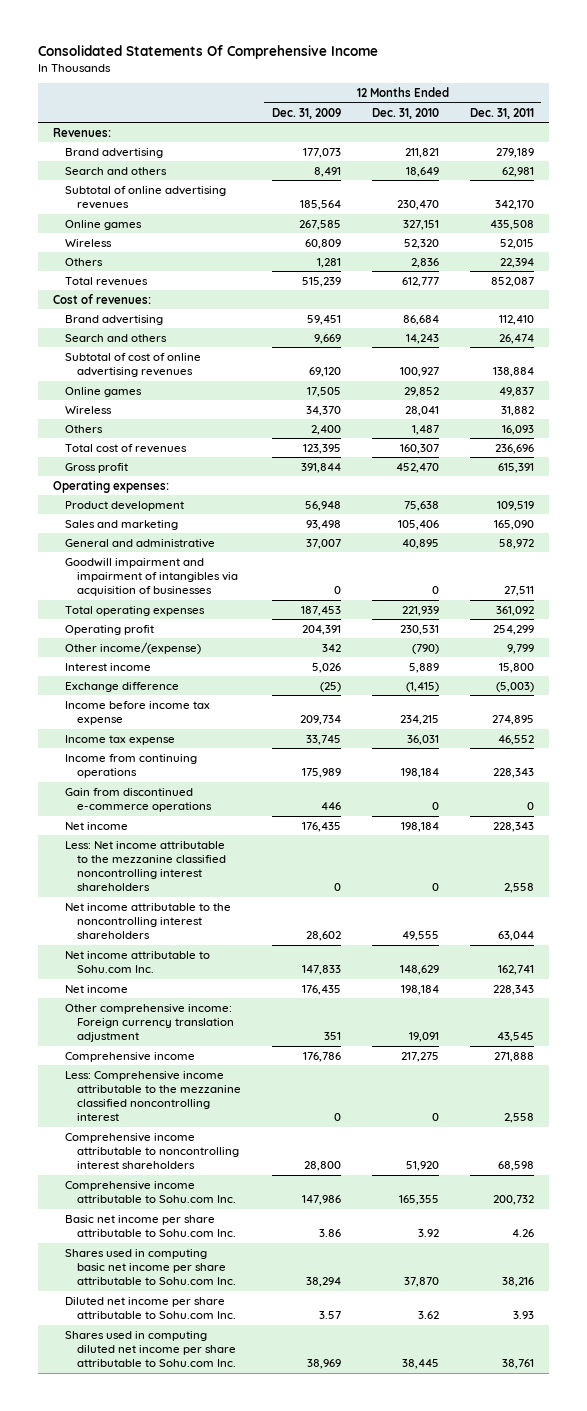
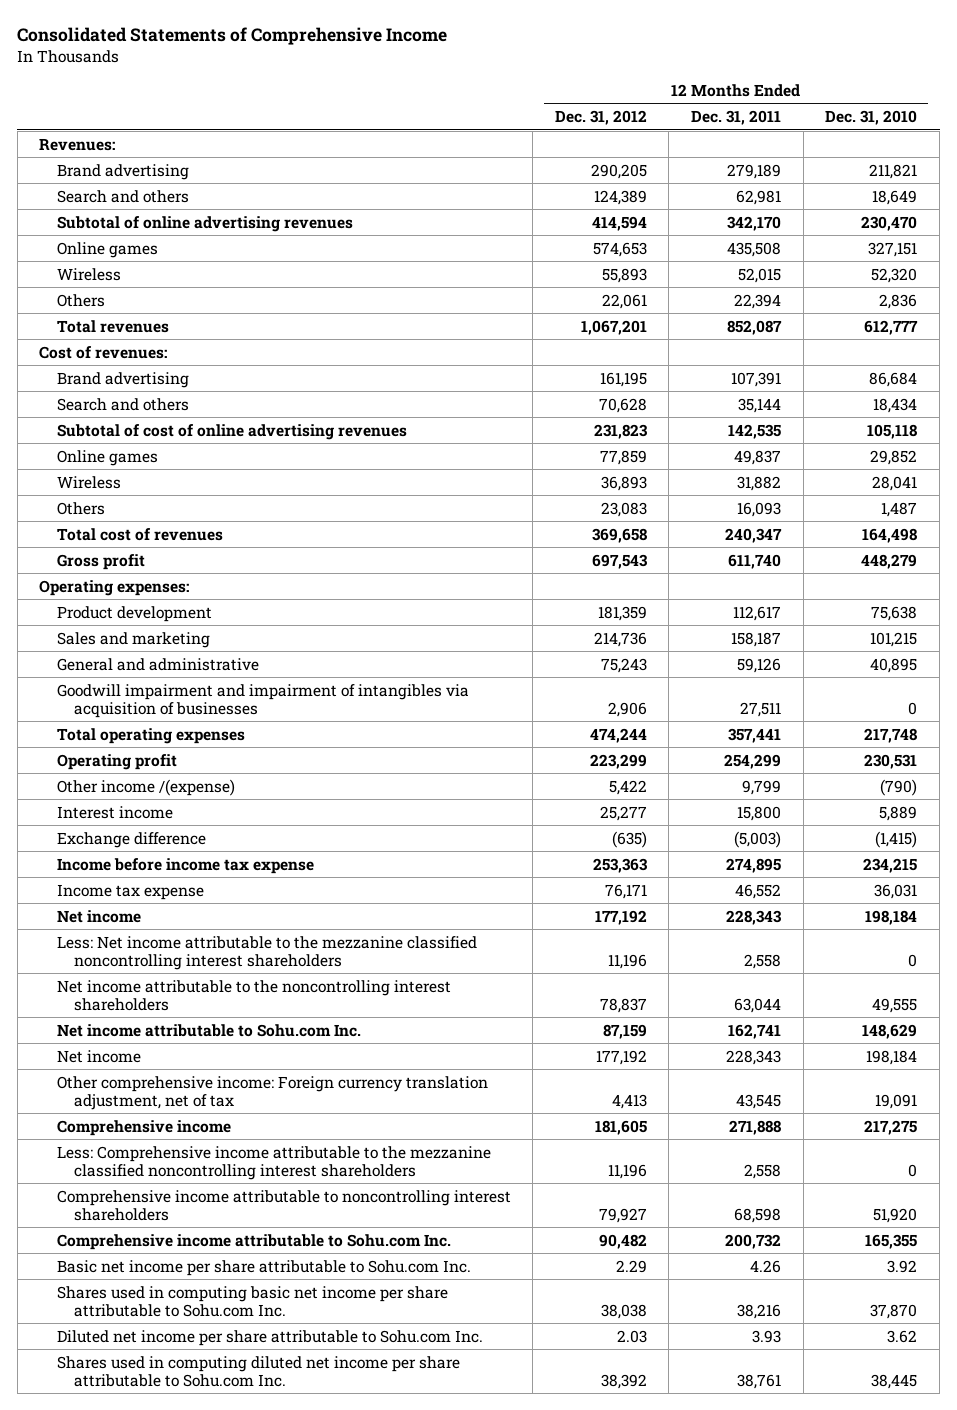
- Consolidated Statements Of Comprehensive Income
+ Consolidated Statements of Comprehensive Income
- | 12 Months Ended Dec. 31, 2009 | 12 Months Ended Dec. 31, 2010 | 12 Months Ended Dec. 31, 2011
+ | 12 Months Ended Dec. 31, 2012 | 12 Months Ended Dec. 31, 2011 | 12 Months Ended Dec. 31, 2010
- Brand advertising | 59,451 | 86,684 | 112,410
- Search and others | 9,669 | 14,243 | 26,474
- Subtotal of cost of online advertising revenues | 69,120 | 100,927 | 138,884
+ Brand advertising | 161,195 | 107,391 | 86,684
+ Search and others | 70,628 | 35,144 | 18,434
+ Subtotal of cost of online advertising revenues | 231,823 | 142,535 | 105,118
- Total cost of revenues | 123,395 | 160,307 | 236,696
- Gross profit | 391,844 | 452,470 | 615,391
+ Total cost of revenues | 369,658 | 240,347 | 164,498
+ Gross profit | 697,543 | 611,740 | 448,279
- Product development | 56,948 | 75,638 | 109,519
- Sales and marketing | 93,498 | 105,406 | 165,090
- General and administrative | 37,007 | 40,895 | 58,972
+ Product development | 181,359 | 112,617 | 75,638
+ Sales and marketing | 214,736 | 158,187 | 101,215
+ General and administrative | 75,243 | 59,126 | 40,895
- Total operating expenses | 187,453 | 221,939 | 361,092
+ Total operating expenses | 474,244 | 357,441 | 217,748
- Other income/(expense) | 342 | (790) | 9,799
+ Other income /(expense) | 5,422 | 9,799 | (790)
- Income from continuing operations | 175,989 | 198,184 | 228,343
- Gain from discontinued e-commerce operations | 446 | 0 | 0
- Other comprehensive income: Foreign currency translation adjustment | 351 | 19,091 | 43,545
+ Other comprehensive income: Foreign currency translation adjustment, net of tax | 4,413 | 43,545 | 19,091
- Less: Comprehensive income attributable to the mezzanine classified noncontrolling interest | 0 | 0 | 2,558
+ Less: Comprehensive income attributable to the mezzanine classified noncontrolling interest shareholders | 11,196 | 2,558 | 0

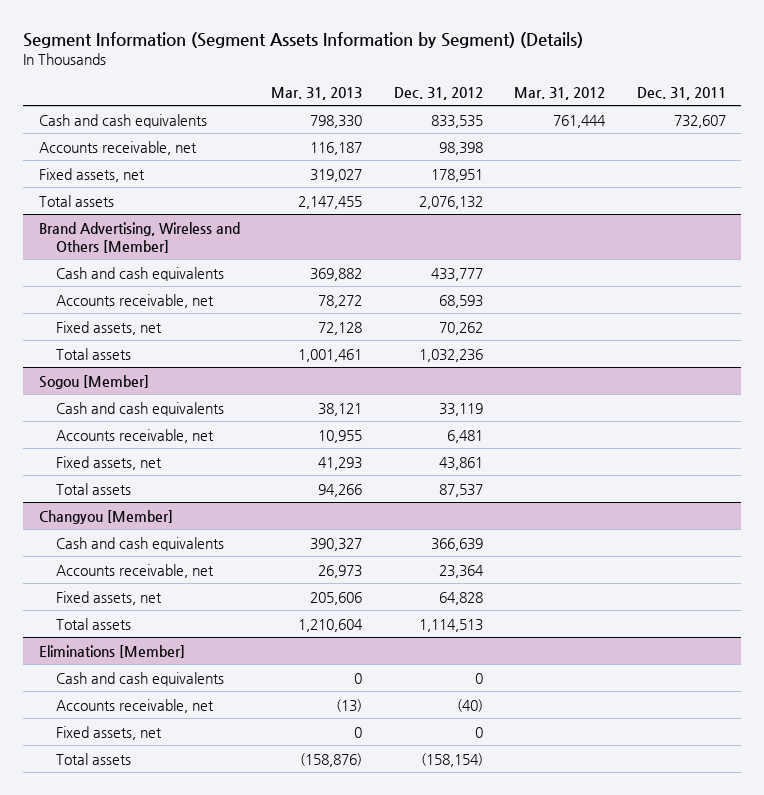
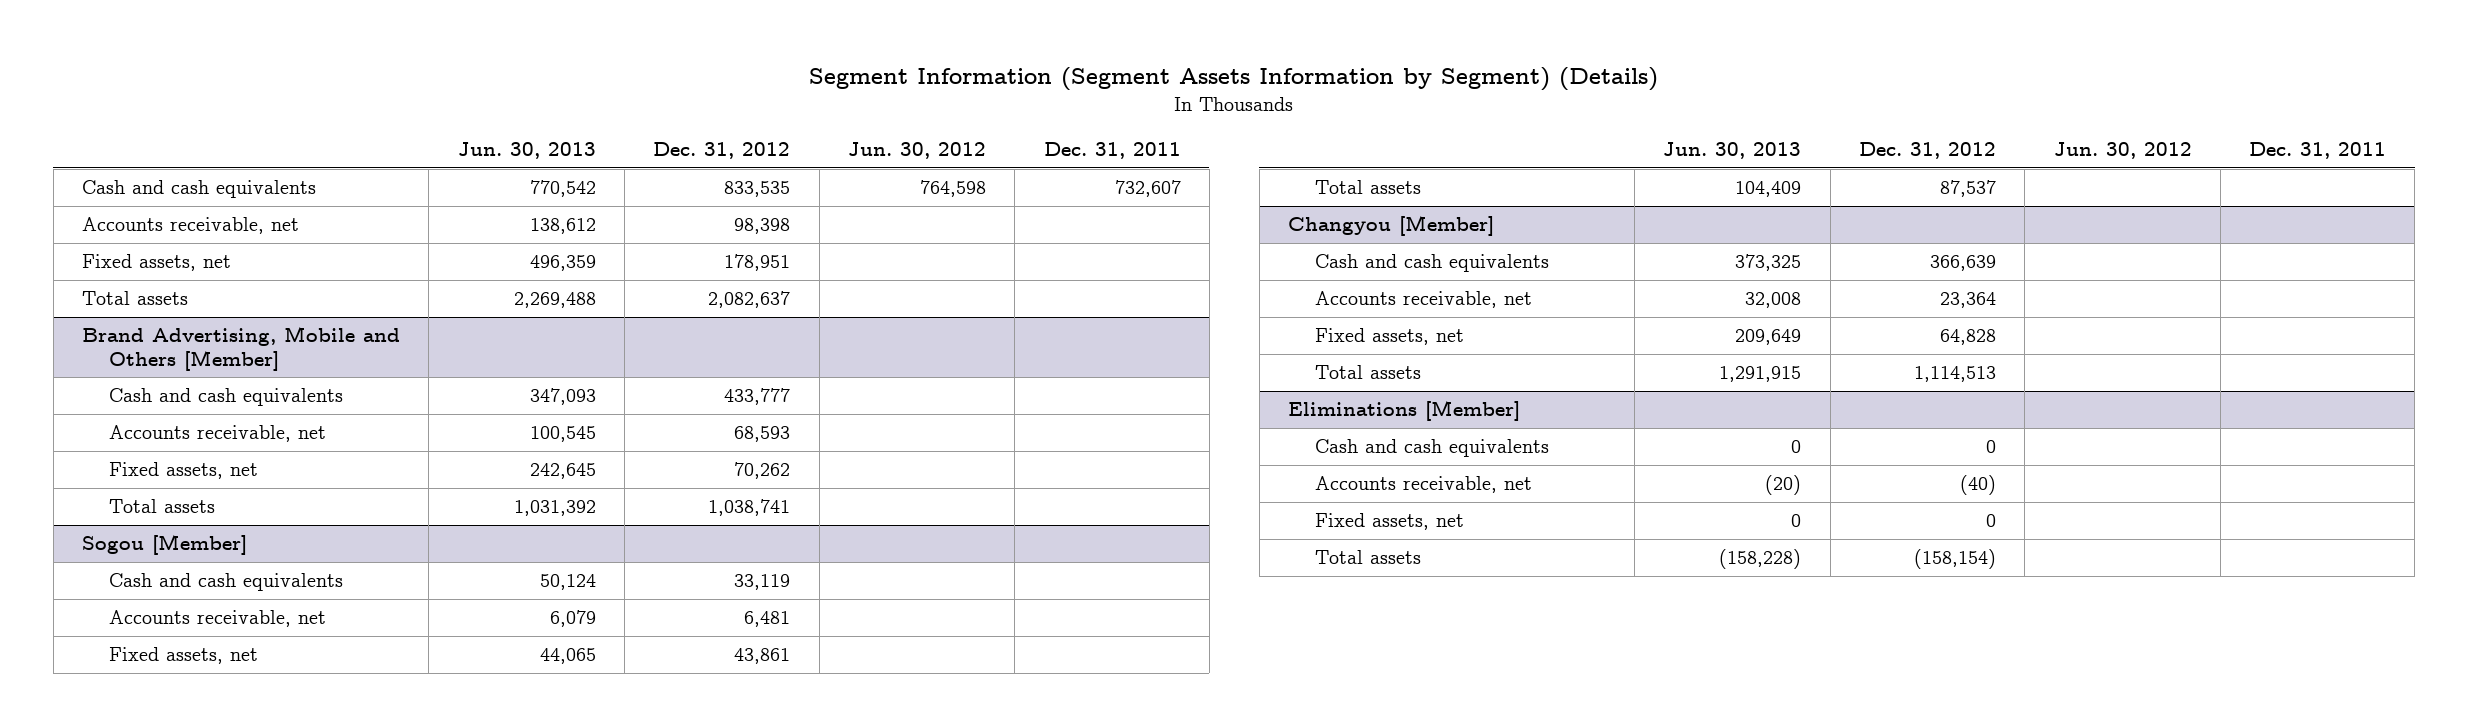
- | Mar. 31, 2013 | Dec. 31, 2012 | Mar. 31, 2012 | Dec. 31, 2011
+ | Jun. 30, 2013 | Dec. 31, 2012 | Jun. 30, 2012 | Dec. 31, 2011
- Total assets | 2,147,455 | 2,076,132 | |
- Brand Advertising, Wireless and Others [Member]
+ Total assets | 2,269,488 | 2,082,637 | |
+ Brand Advertising, Mobile and Others [Member]
- Total assets | 1,001,461 | 1,032,236 | |
+ Total assets | 1,031,392 | 1,038,741 | |

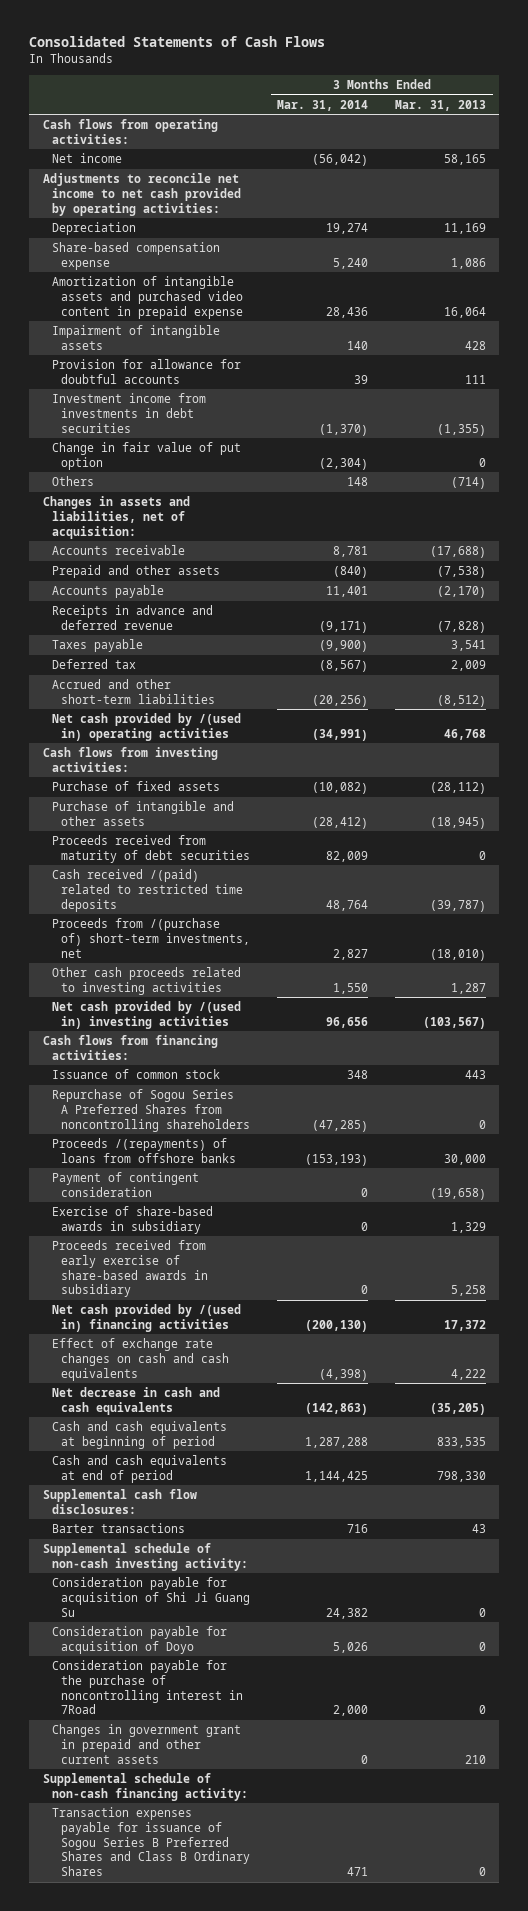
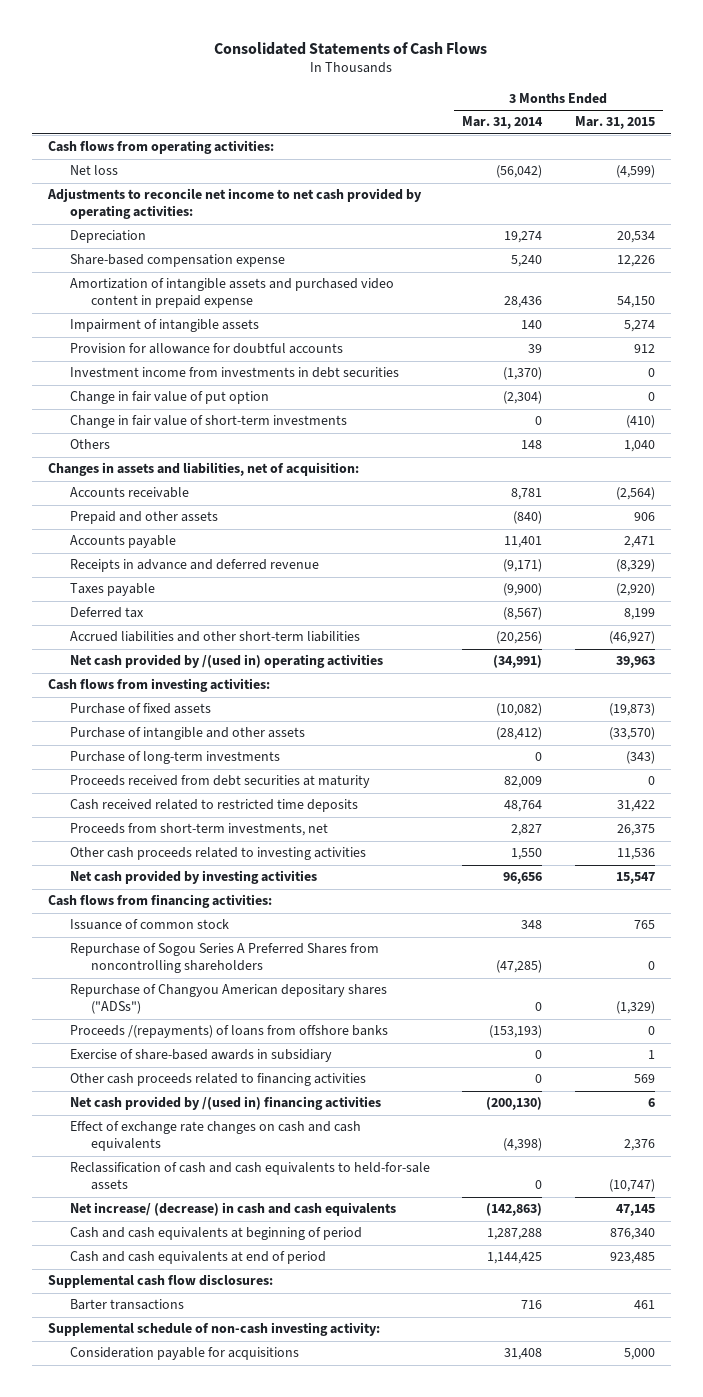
- | 3 Months Ended Mar. 31, 2014 | 3 Months Ended Mar. 31, 2013
+ | 3 Months Ended Mar. 31, 2014 | 3 Months Ended Mar. 31, 2015
- Net income | (56,042) | 58,165
+ Net loss | (56,042) | (4,599)
+ Change in fair value of short-term investments | 0 | (410)
- Accrued and other short-term liabilities | (20,256) | (8,512)
+ Accrued liabilities and other short-term liabilities | (20,256) | (46,927)
- Proceeds received from maturity of debt securities | 82,009 | 0
- Cash received /(paid) related to restricted time deposits | 48,764 | (39,787)
- Proceeds from /(purchase of) short-term investments, net | 2,827 | (18,010)
+ Purchase of long-term investments | 0 | (343)
+ Proceeds received from debt securities at maturity | 82,009 | 0
+ Cash received related to restricted time deposits | 48,764 | 31,422
+ Proceeds from short-term investments, net | 2,827 | 26,375
- Net cash provided by /(used in) investing activities | 96,656 | (103,567)
+ Net cash provided by investing activities | 96,656 | 15,547
+ Repurchase of Changyou American depositary shares ("ADSs") | 0 | (1,329)
- Payment of contingent consideration | 0 | (19,658)
- Proceeds received from early exercise of share-based awards in subsidiary | 0 | 5,258
+ Other cash proceeds related to financing activities | 0 | 569
- Net decrease in cash and cash equivalents | (142,863) | (35,205)
+ Reclassification of cash and cash equivalents to held-for-sale assets | 0 | (10,747)
+ Net increase/ (decrease) in cash and cash equivalents | (142,863) | 47,145
- Consideration payable for acquisition of Shi Ji Guang Su | 24,382 | 0
- Consideration payable for acquisition of Doyo | 5,026 | 0
- Consideration payable for the purchase of noncontrolling interest in 7Road | 2,000 | 0
- Changes in government grant in prepaid and other current assets | 0 | 210
- Supplemental schedule of non-cash financing activity:
- Transaction expenses payable for issuance of Sogou Series B Preferred Shares and Class B Ordinary Shares | 471 | 0
+ Consideration payable for acquisitions | 31,408 | 5,000

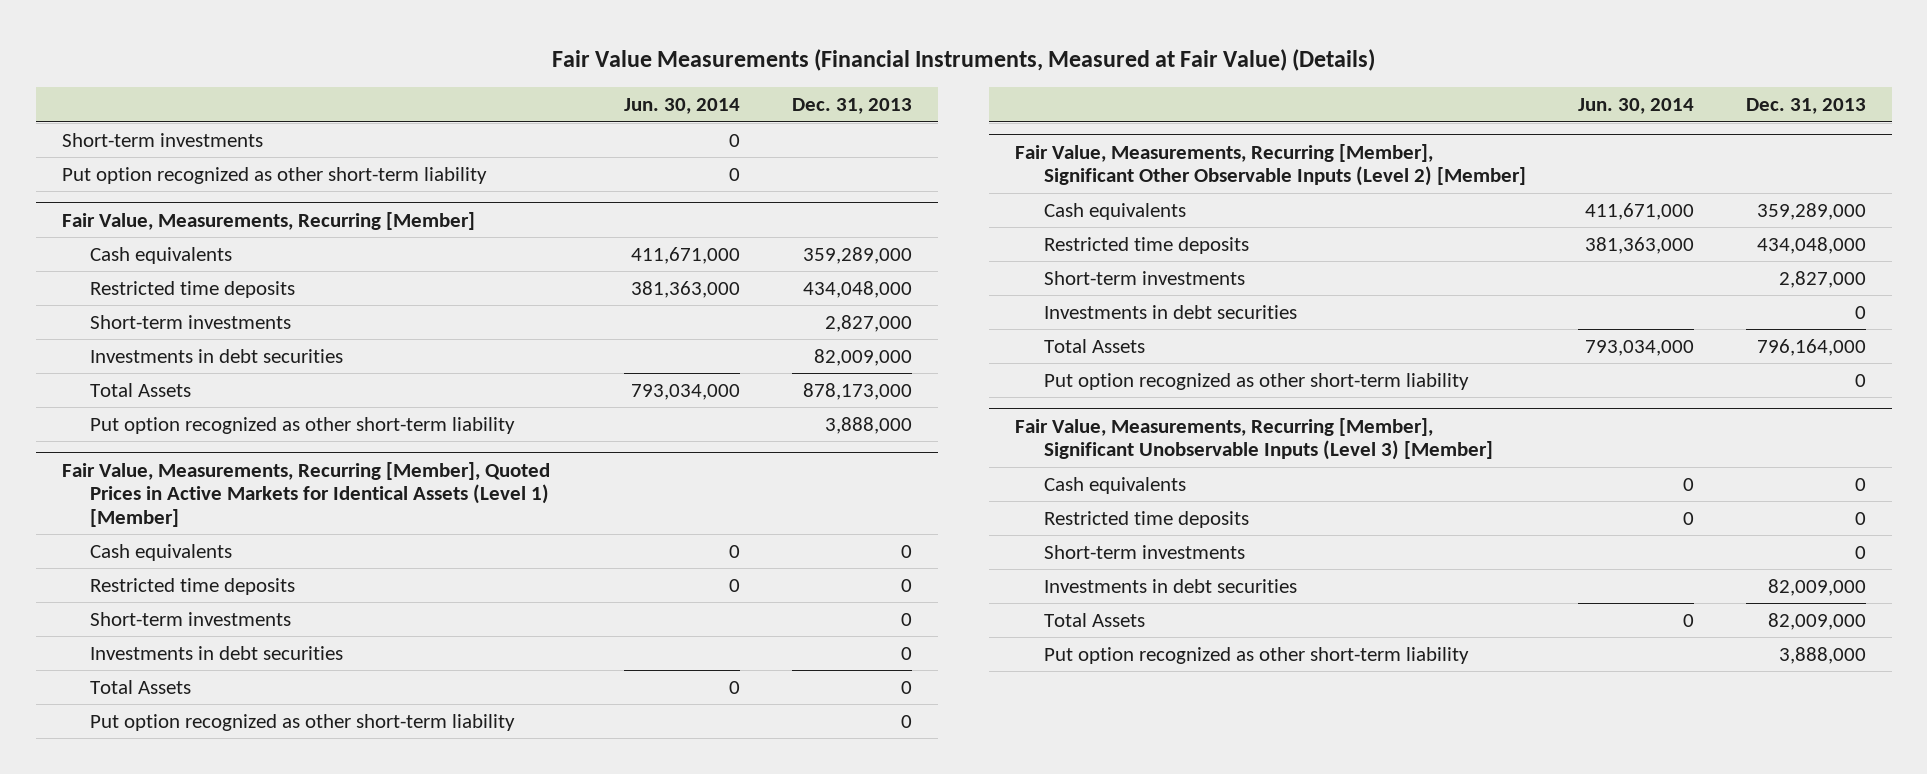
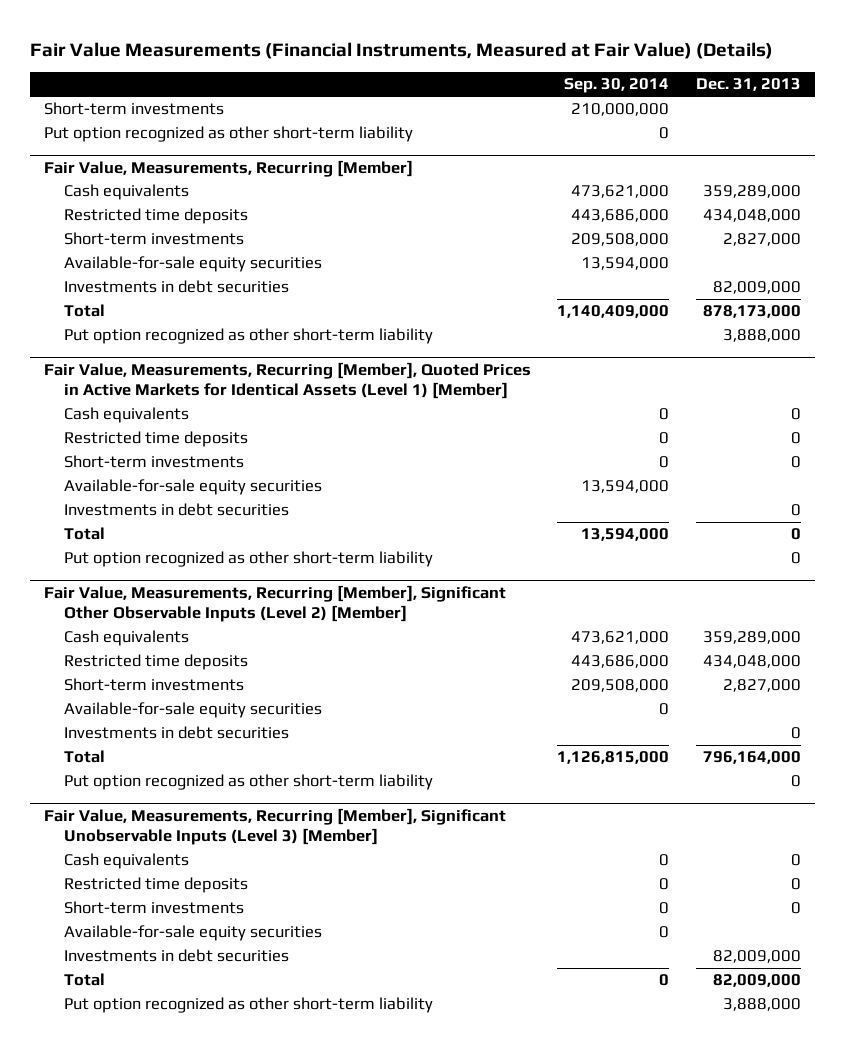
- | Jun. 30, 2014 | Dec. 31, 2013
+ | Sep. 30, 2014 | Dec. 31, 2013
@ Fair Value, Measurements, Recurring [Member]
+ Available-for-sale equity securities | 13,594,000 |
- Total Assets | 793,034,000 | 878,173,000
+ Total | 1,140,409,000 | 878,173,000
@ Fair Value, Measurements, Recurring [Member], Quoted Prices in Active Markets for Identical Assets (Level 1) [Member]
+ Available-for-sale equity securities | 13,594,000 |
- Total Assets | 0 | 0
+ Total | 13,594,000 | 0
@ Fair Value, Measurements, Recurring [Member], Significant Other Observable Inputs (Level 2) [Member]
+ Available-for-sale equity securities | 0 |
- Total Assets | 793,034,000 | 796,164,000
+ Total | 1,126,815,000 | 796,164,000
@ Fair Value, Measurements, Recurring [Member], Significant Unobservable Inputs (Level 3) [Member]
+ Available-for-sale equity securities | 0 |
- Total Assets | 0 | 82,009,000
+ Total | 0 | 82,009,000

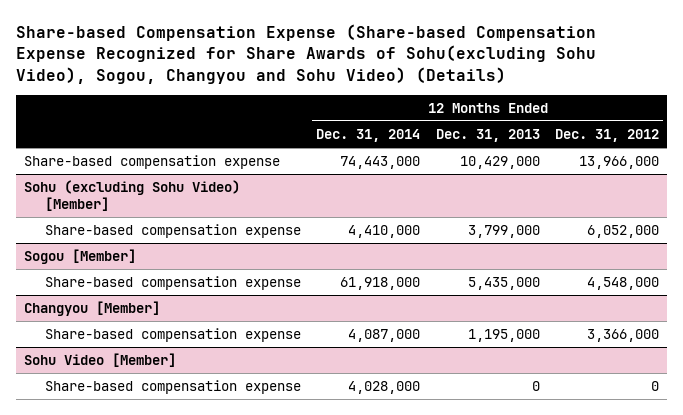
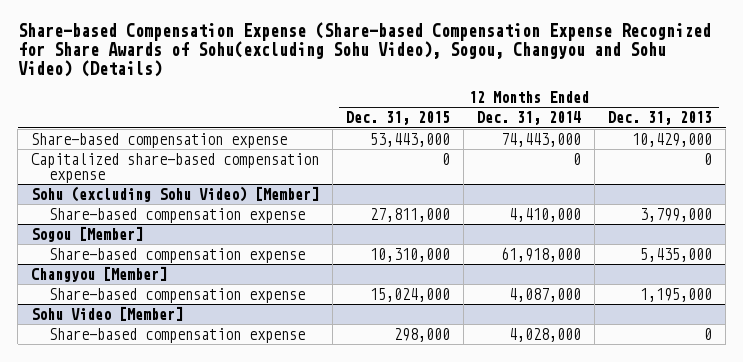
- | 12 Months Ended Dec. 31, 2014 | 12 Months Ended Dec. 31, 2013 | 12 Months Ended Dec. 31, 2012
+ | 12 Months Ended Dec. 31, 2015 | 12 Months Ended Dec. 31, 2014 | 12 Months Ended Dec. 31, 2013
+ Capitalized share-based compensation expense | 0 | 0 | 0

